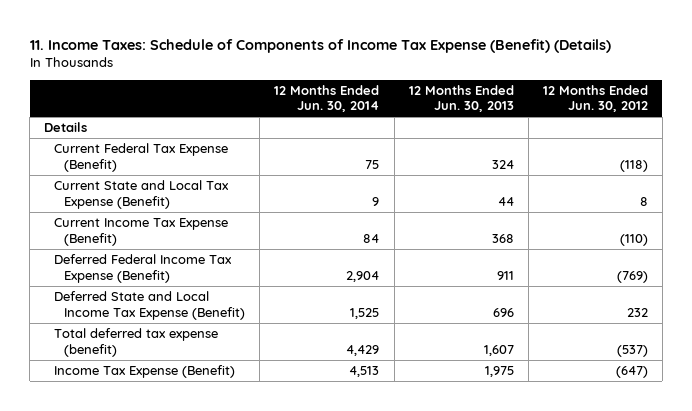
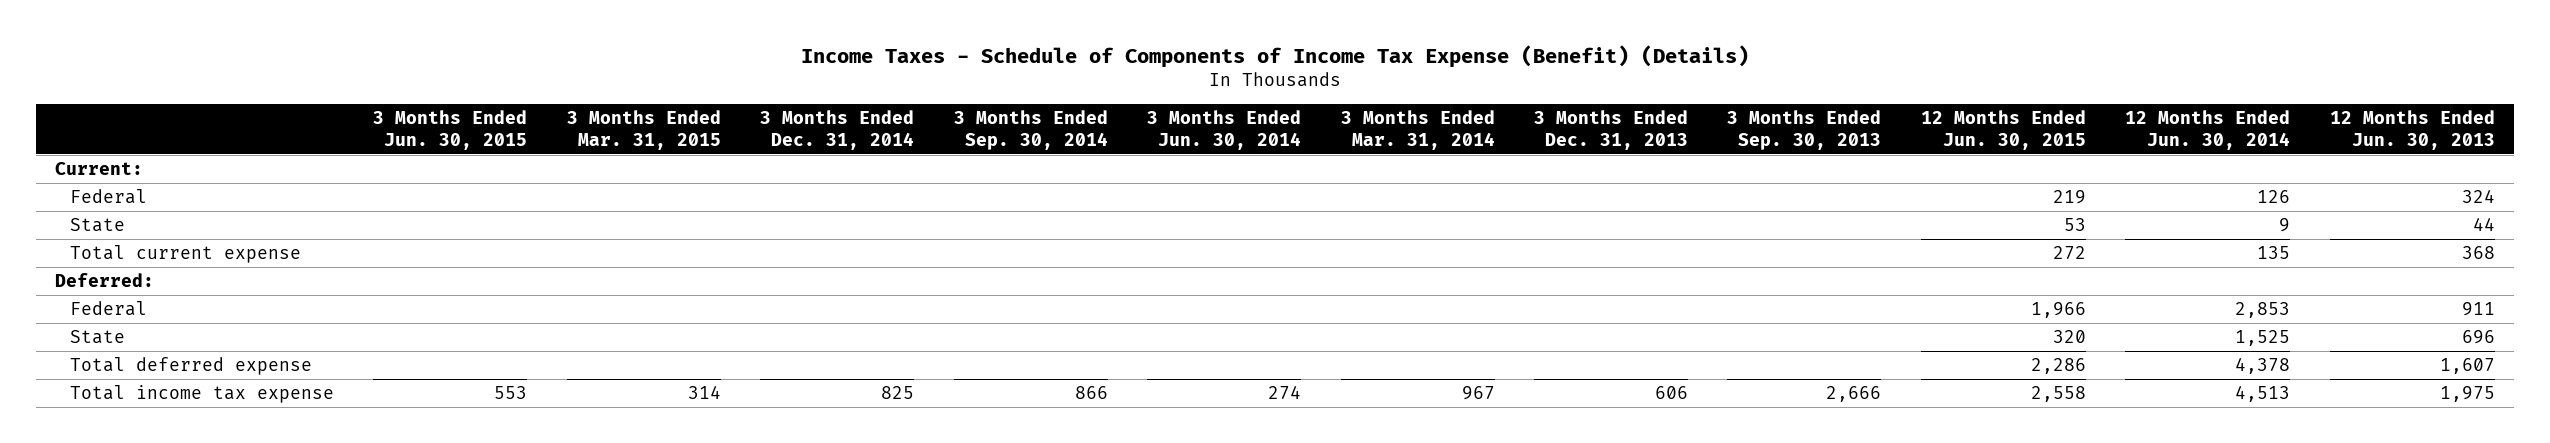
- 11. Income Taxes: Schedule of Components of Income Tax Expense (Benefit) (Details)
+ Income Taxes - Schedule of Components of Income Tax Expense (Benefit) (Details)
- | 12 Months Ended Jun. 30, 2014 | 12 Months Ended Jun. 30, 2013 | 12 Months Ended Jun. 30, 2012
+ | 3 Months Ended Jun. 30, 2015 | 3 Months Ended Mar. 31, 2015 | 3 Months Ended Dec. 31, 2014 | 3 Months Ended Sep. 30, 2014 | 3 Months Ended Jun. 30, 2014 | 3 Months Ended Mar. 31, 2014 | 3 Months Ended Dec. 31, 2013 | 3 Months Ended Sep. 30, 2013 | 12 Months Ended Jun. 30, 2015 | 12 Months Ended Jun. 30, 2014 | 12 Months Ended Jun. 30, 2013
- Details
- Current Federal Tax Expense (Benefit) | 75 | 324 | (118)
- Current State and Local Tax Expense (Benefit) | 9 | 44 | 8
- Current Income Tax Expense (Benefit) | 84 | 368 | (110)
- Deferred Federal Income Tax Expense (Benefit) | 2,904 | 911 | (769)
- Deferred State and Local Income Tax Expense (Benefit) | 1,525 | 696 | 232
- Total deferred tax expense (benefit) | 4,429 | 1,607 | (537)
- Income Tax Expense (Benefit) | 4,513 | 1,975 | (647)
+ Current:
+ Federal | | | | | | | | | 219 | 126 | 324
+ State | | | | | | | | | 53 | 9 | 44
+ Total current expense | | | | | | | | | 272 | 135 | 368
+ Deferred:
+ Federal | | | | | | | | | 1,966 | 2,853 | 911
+ State | | | | | | | | | 320 | 1,525 | 696
+ Total deferred expense | | | | | | | | | 2,286 | 4,378 | 1,607
+ Total income tax expense | 553 | 314 | 825 | 866 | 274 | 967 | 606 | 2,666 | 2,558 | 4,513 | 1,975

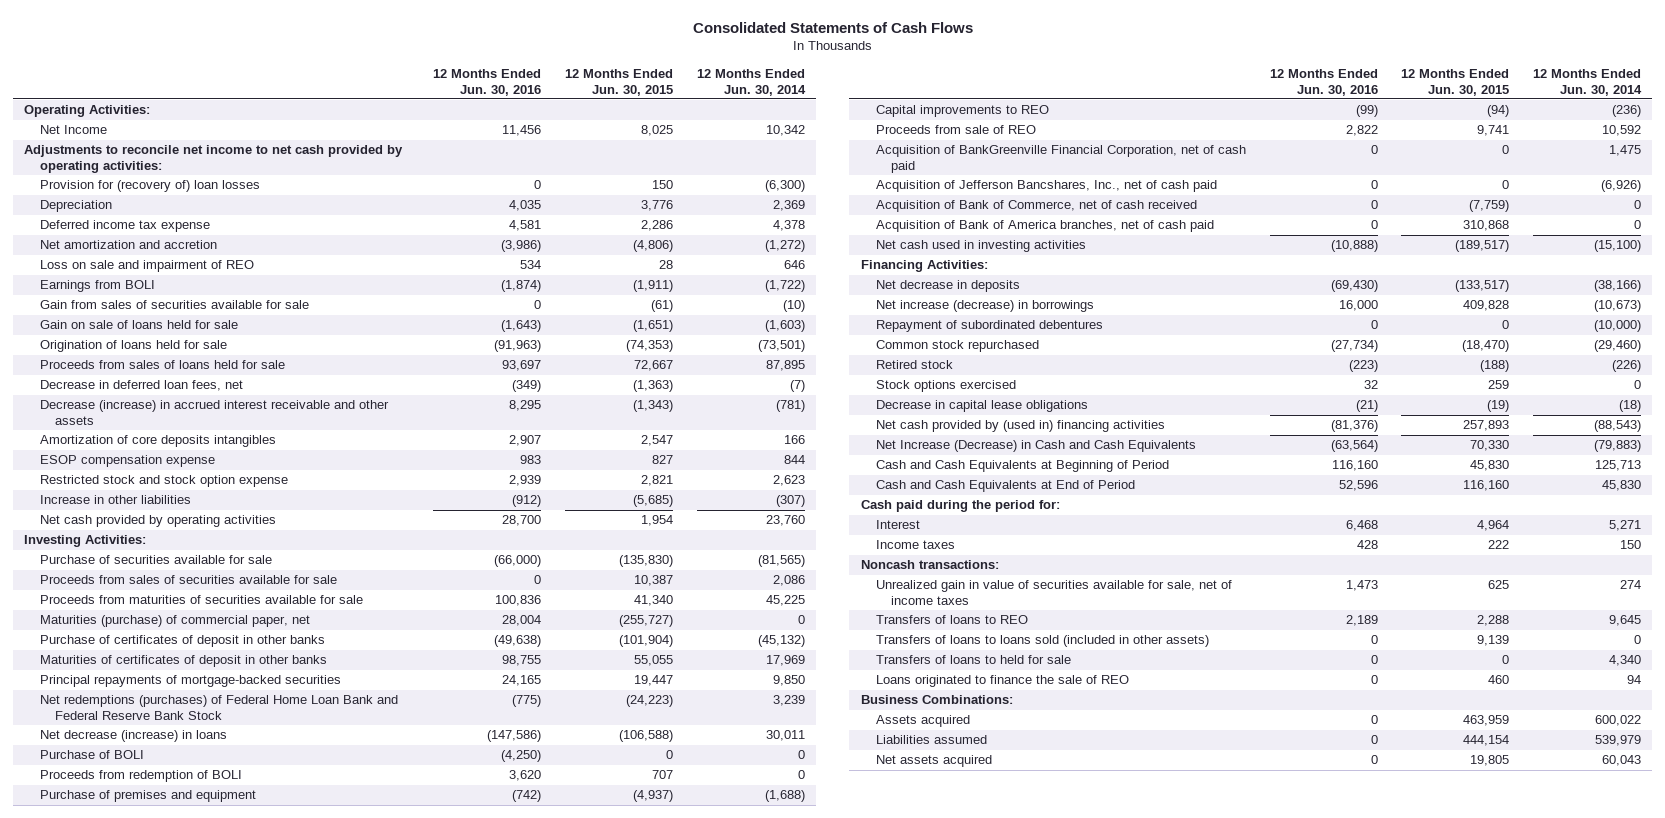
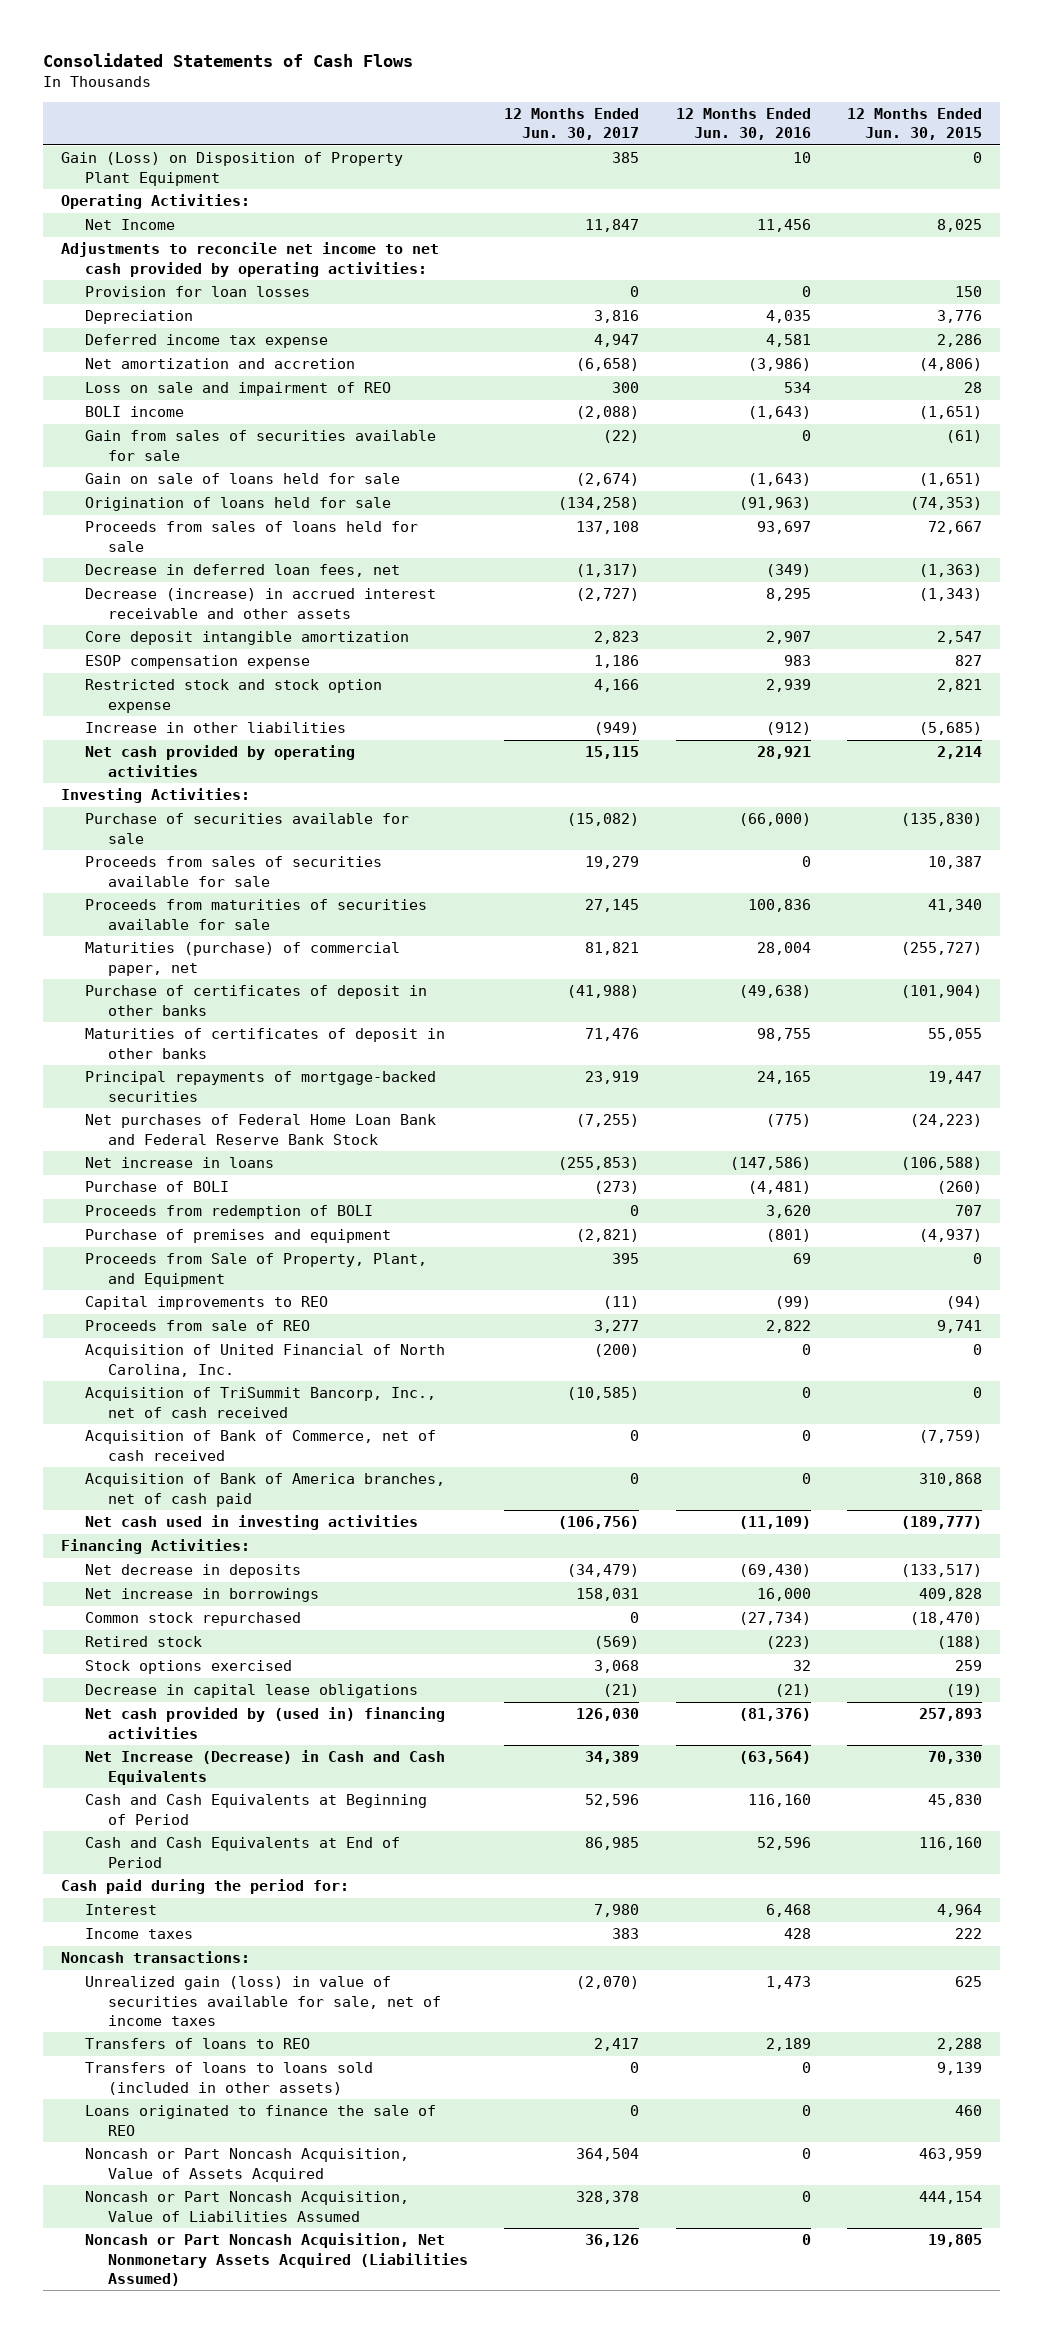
- | 12 Months Ended Jun. 30, 2016 | 12 Months Ended Jun. 30, 2015 | 12 Months Ended Jun. 30, 2014
+ | 12 Months Ended Jun. 30, 2017 | 12 Months Ended Jun. 30, 2016 | 12 Months Ended Jun. 30, 2015
+ Gain (Loss) on Disposition of Property Plant Equipment | 385 | 10 | 0
- Provision for (recovery of) loan losses | 0 | 150 | (6,300)
+ Provision for loan losses | 0 | 0 | 150
- Earnings from BOLI | (1,874) | (1,911) | (1,722)
+ BOLI income | (2,088) | (1,643) | (1,651)
- Amortization of core deposits intangibles | 2,907 | 2,547 | 166
+ Core deposit intangible amortization | 2,823 | 2,907 | 2,547
- Net cash provided by operating activities | 28,700 | 1,954 | 23,760
+ Net cash provided by operating activities | 15,115 | 28,921 | 2,214
- Net redemptions (purchases) of Federal Home Loan Bank and Federal Reserve Bank Stock | (775) | (24,223) | 3,239
- Net decrease (increase) in loans | (147,586) | (106,588) | 30,011
- Purchase of BOLI | (4,250) | 0 | 0
+ Net purchases of Federal Home Loan Bank and Federal Reserve Bank Stock | (7,255) | (775) | (24,223)
+ Net increase in loans | (255,853) | (147,586) | (106,588)
+ Purchase of BOLI | (273) | (4,481) | (260)
- Purchase of premises and equipment | (742) | (4,937) | (1,688)
+ Purchase of premises and equipment | (2,821) | (801) | (4,937)
+ Proceeds from Sale of Property, Plant, and Equipment | 395 | 69 | 0
- Acquisition of BankGreenville Financial Corporation, net of cash paid | 0 | 0 | 1,475
- Acquisition of Jefferson Bancshares, Inc., net of cash paid | 0 | 0 | (6,926)
+ Acquisition of United Financial of North Carolina, Inc. | (200) | 0 | 0
+ Acquisition of TriSummit Bancorp, Inc., net of cash received | (10,585) | 0 | 0
- Net cash used in investing activities | (10,888) | (189,517) | (15,100)
+ Net cash used in investing activities | (106,756) | (11,109) | (189,777)
- Net increase (decrease) in borrowings | 16,000 | 409,828 | (10,673)
- Repayment of subordinated debentures | 0 | 0 | (10,000)
+ Net increase in borrowings | 158,031 | 16,000 | 409,828
- Unrealized gain in value of securities available for sale, net of income taxes | 1,473 | 625 | 274
+ Unrealized gain (loss) in value of securities available for sale, net of income taxes | (2,070) | 1,473 | 625
- Transfers of loans to held for sale | 0 | 0 | 4,340
- Business Combinations:
- Assets acquired | 0 | 463,959 | 600,022
- Liabilities assumed | 0 | 444,154 | 539,979
- Net assets acquired | 0 | 19,805 | 60,043
+ Noncash or Part Noncash Acquisition, Value of Assets Acquired | 364,504 | 0 | 463,959
+ Noncash or Part Noncash Acquisition, Value of Liabilities Assumed | 328,378 | 0 | 444,154
+ Noncash or Part Noncash Acquisition, Net Nonmonetary Assets Acquired (Liabilities Assumed) | 36,126 | 0 | 19,805

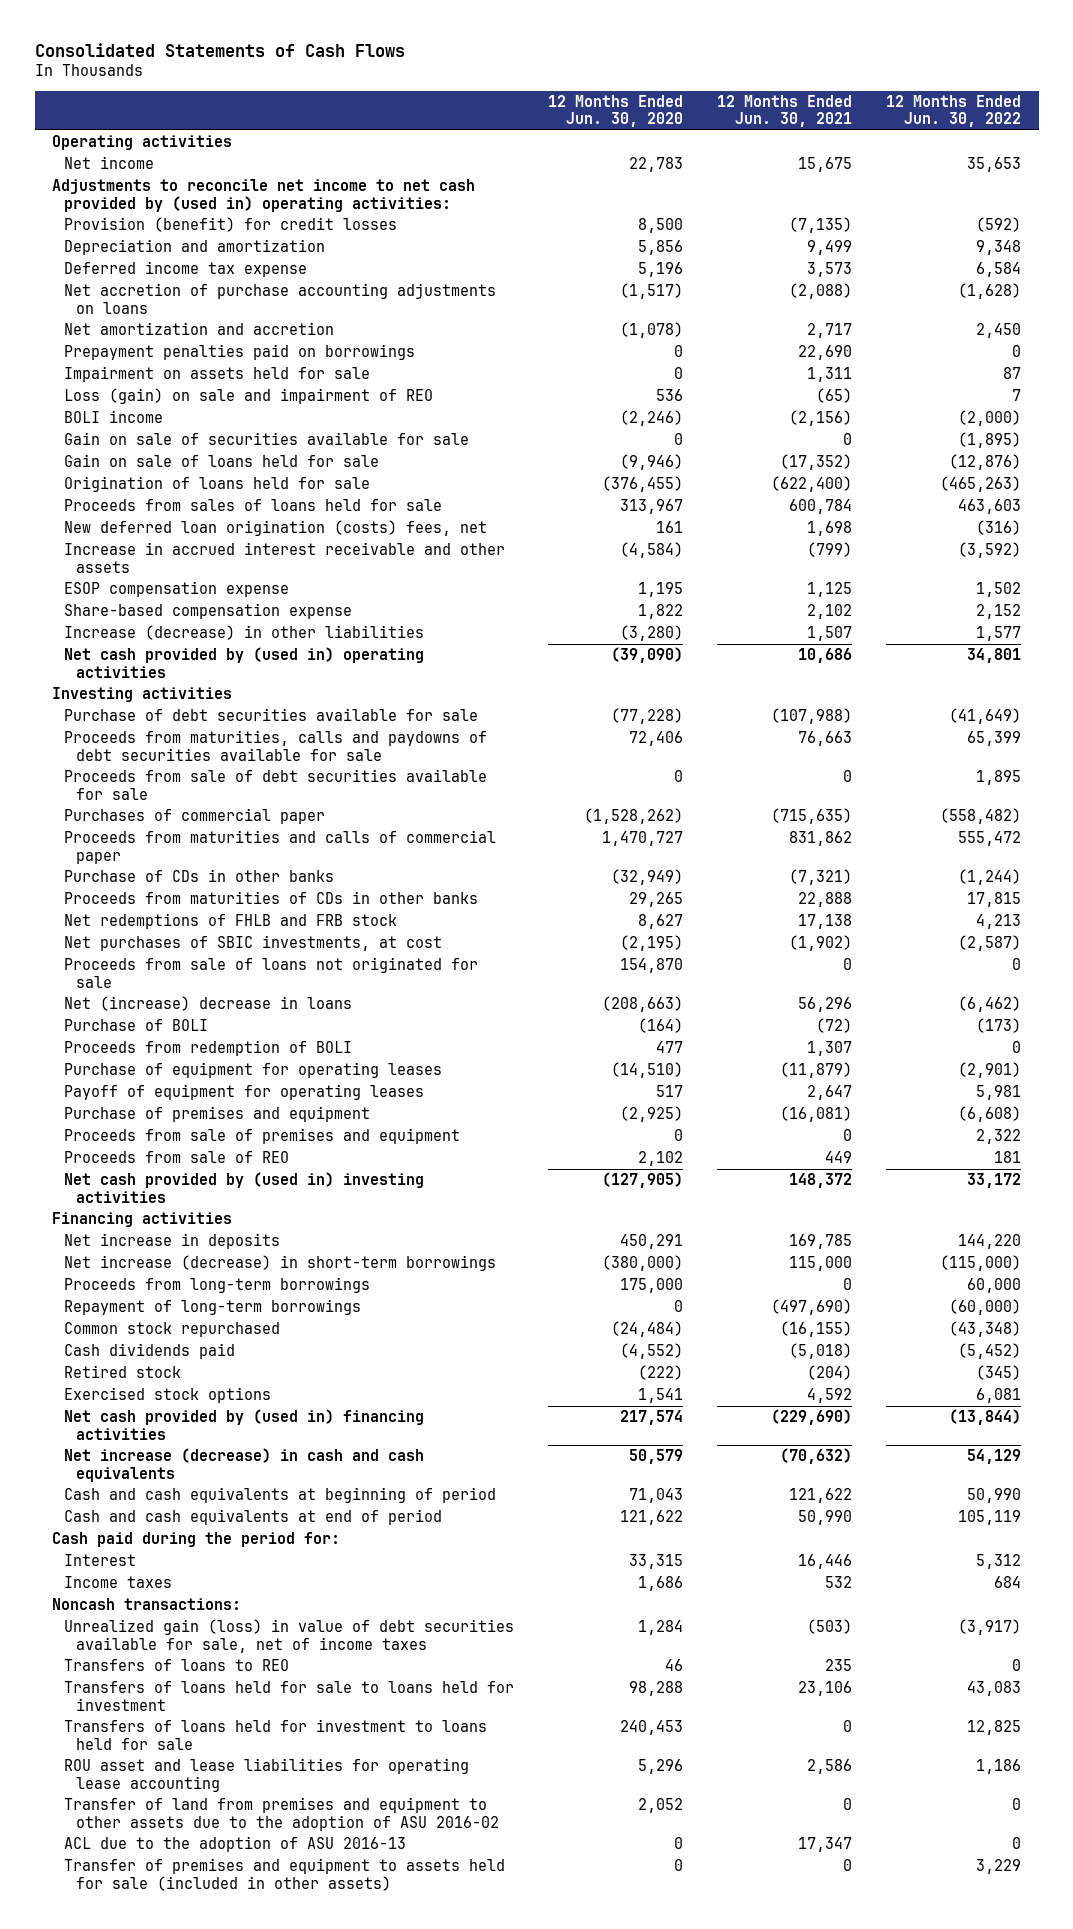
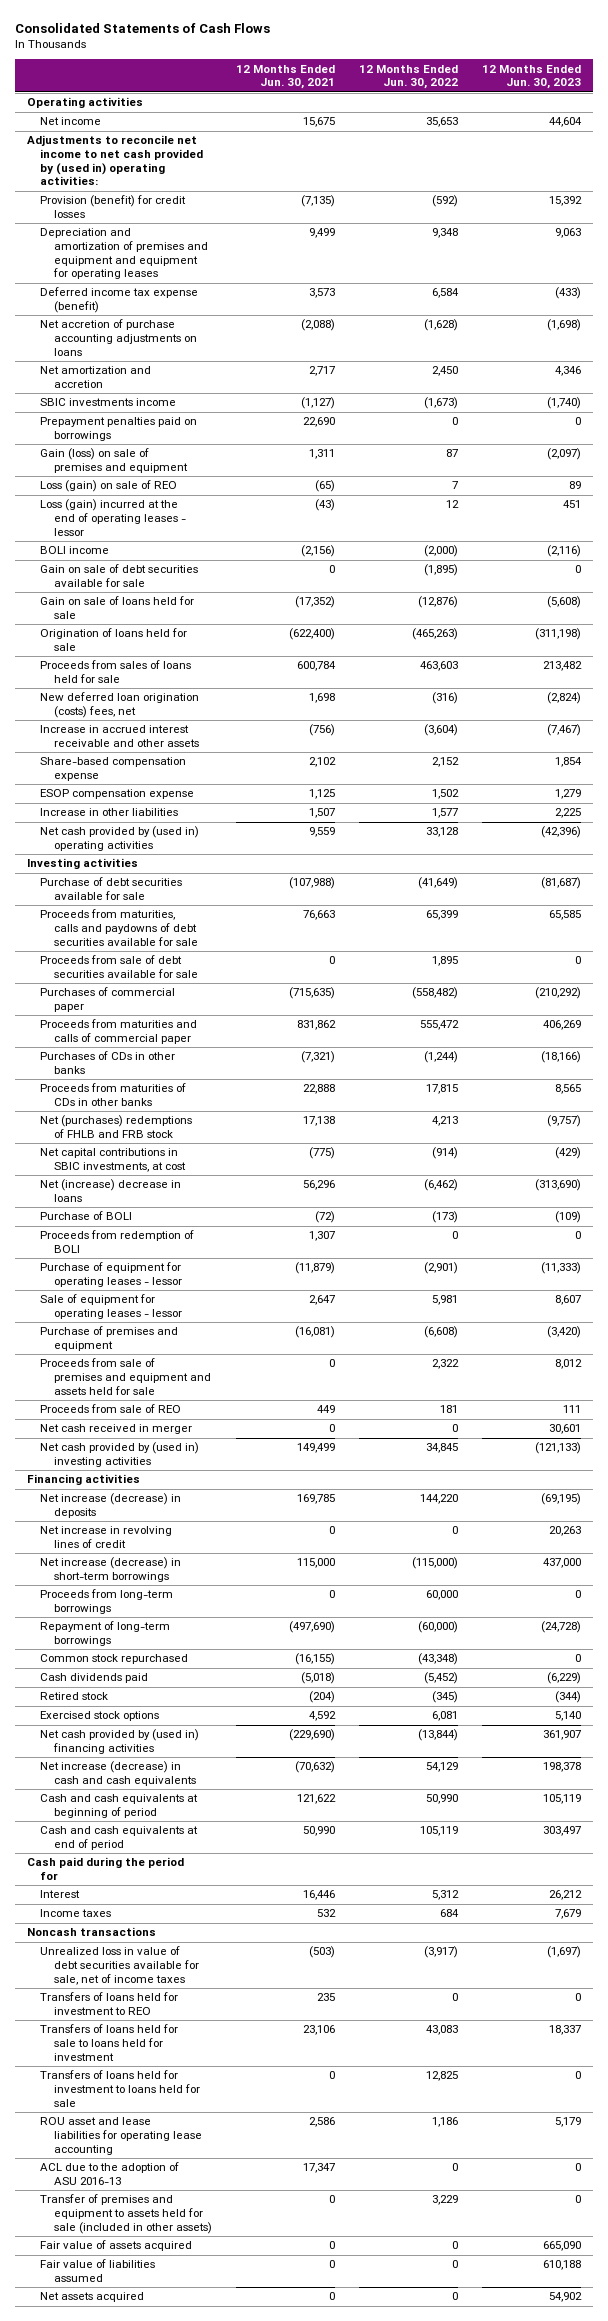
- | 12 Months Ended Jun. 30, 2020 | 12 Months Ended Jun. 30, 2021 | 12 Months Ended Jun. 30, 2022
+ | 12 Months Ended Jun. 30, 2021 | 12 Months Ended Jun. 30, 2022 | 12 Months Ended Jun. 30, 2023
- Depreciation and amortization | 5,856 | 9,499 | 9,348
- Deferred income tax expense | 5,196 | 3,573 | 6,584
+ Depreciation and amortization of premises and equipment and equipment for operating leases | 9,499 | 9,348 | 9,063
+ Deferred income tax expense (benefit) | 3,573 | 6,584 | (433)
+ SBIC investments income | (1,127) | (1,673) | (1,740)
- Impairment on assets held for sale | 0 | 1,311 | 87
- Loss (gain) on sale and impairment of REO | 536 | (65) | 7
+ Gain (loss) on sale of premises and equipment | 1,311 | 87 | (2,097)
+ Loss (gain) on sale of REO | (65) | 7 | 89
+ Loss (gain) incurred at the end of operating leases - lessor | (43) | 12 | 451
- Gain on sale of securities available for sale | 0 | 0 | (1,895)
+ Gain on sale of debt securities available for sale | 0 | (1,895) | 0
- Increase in accrued interest receivable and other assets | (4,584) | (799) | (3,592)
+ Increase in accrued interest receivable and other assets | (756) | (3,604) | (7,467)
- Increase (decrease) in other liabilities | (3,280) | 1,507 | 1,577
- Net cash provided by (used in) operating activities | (39,090) | 10,686 | 34,801
moved down: ESOP compensation expense | 1,125 | 1,502 | 1,279
+ Increase in other liabilities | 1,507 | 1,577 | 2,225
+ Net cash provided by (used in) operating activities | 9,559 | 33,128 | (42,396)
- Purchase of CDs in other banks | (32,949) | (7,321) | (1,244)
+ Purchases of CDs in other banks | (7,321) | (1,244) | (18,166)
- Net redemptions of FHLB and FRB stock | 8,627 | 17,138 | 4,213
- Net purchases of SBIC investments, at cost | (2,195) | (1,902) | (2,587)
- Proceeds from sale of loans not originated for sale | 154,870 | 0 | 0
+ Net (purchases) redemptions of FHLB and FRB stock | 17,138 | 4,213 | (9,757)
+ Net capital contributions in SBIC investments, at cost | (775) | (914) | (429)
- Purchase of equipment for operating leases | (14,510) | (11,879) | (2,901)
- Payoff of equipment for operating leases | 517 | 2,647 | 5,981
+ Purchase of equipment for operating leases - lessor | (11,879) | (2,901) | (11,333)
+ Sale of equipment for operating leases - lessor | 2,647 | 5,981 | 8,607
- Proceeds from sale of premises and equipment | 0 | 0 | 2,322
+ Proceeds from sale of premises and equipment and assets held for sale | 0 | 2,322 | 8,012
- Net cash provided by (used in) investing activities | (127,905) | 148,372 | 33,172
+ Net cash received in merger | 0 | 0 | 30,601
+ Net cash provided by (used in) investing activities | 149,499 | 34,845 | (121,133)
- Net increase in deposits | 450,291 | 169,785 | 144,220
+ Net increase (decrease) in deposits | 169,785 | 144,220 | (69,195)
+ Net increase in revolving lines of credit | 0 | 0 | 20,263
- Cash paid during the period for:
+ Cash paid during the period for
- Noncash transactions:
- Unrealized gain (loss) in value of debt securities available for sale, net of income taxes | 1,284 | (503) | (3,917)
- Transfers of loans to REO | 46 | 235 | 0
+ Noncash transactions
+ Unrealized loss in value of debt securities available for sale, net of income taxes | (503) | (3,917) | (1,697)
+ Transfers of loans held for investment to REO | 235 | 0 | 0
- Transfer of land from premises and equipment to other assets due to the adoption of ASU 2016-02 | 2,052 | 0 | 0
+ Fair value of assets acquired | 0 | 0 | 665,090
+ Fair value of liabilities assumed | 0 | 0 | 610,188
+ Net assets acquired | 0 | 0 | 54,902

